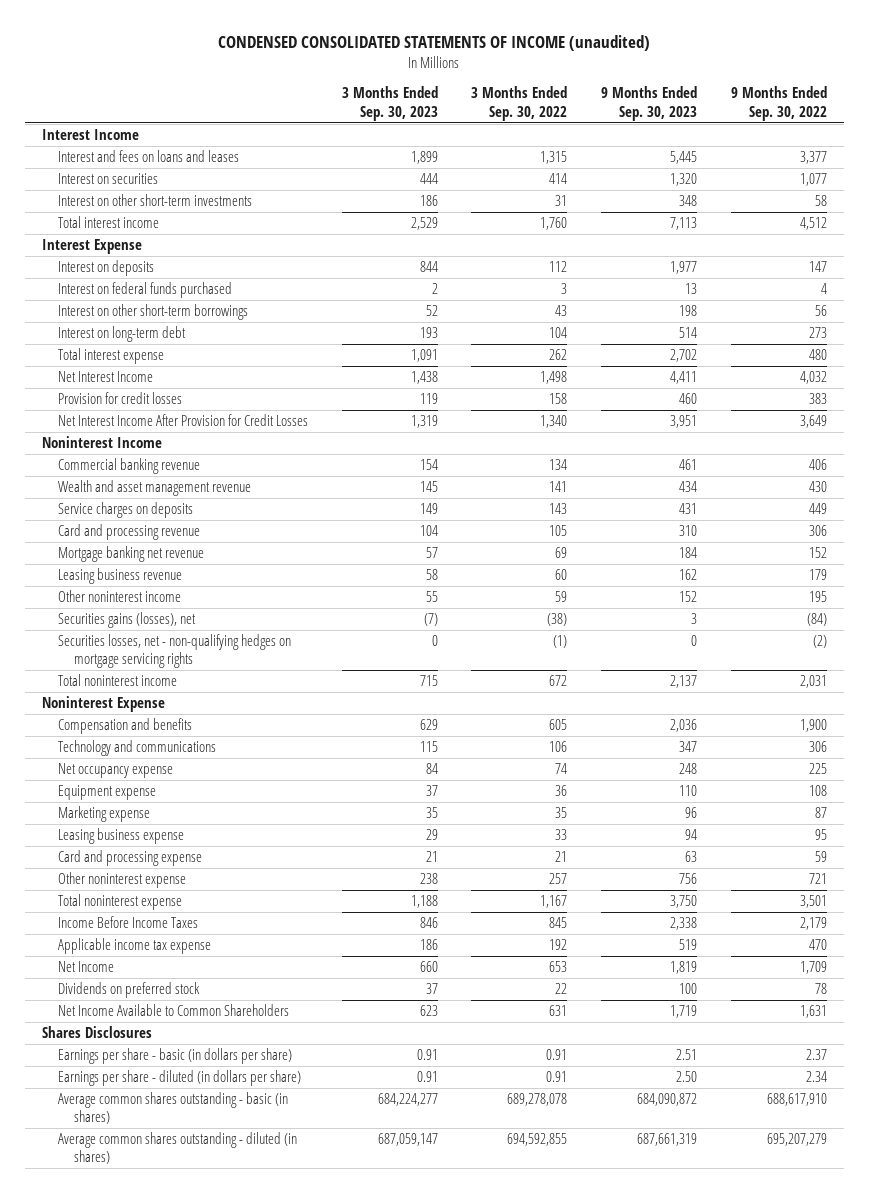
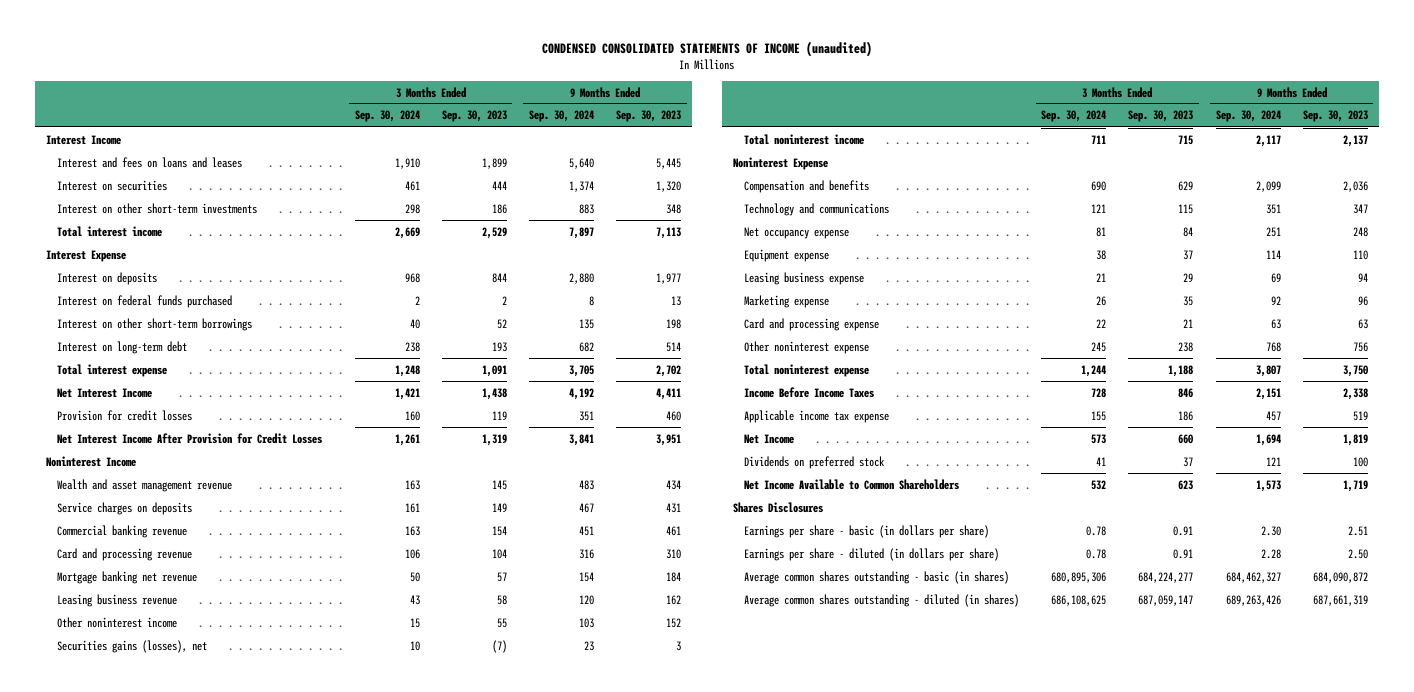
- | 3 Months Ended Sep. 30, 2023 | 3 Months Ended Sep. 30, 2022 | 9 Months Ended Sep. 30, 2023 | 9 Months Ended Sep. 30, 2022
+ | 3 Months Ended Sep. 30, 2024 | 3 Months Ended Sep. 30, 2023 | 9 Months Ended Sep. 30, 2024 | 9 Months Ended Sep. 30, 2023
moved down: Commercial banking revenue | 163 | 154 | 451 | 461
- Securities losses, net - non-qualifying hedges on mortgage servicing rights | 0 | (1) | 0 | (2)
moved down: Marketing expense | 26 | 35 | 92 | 96

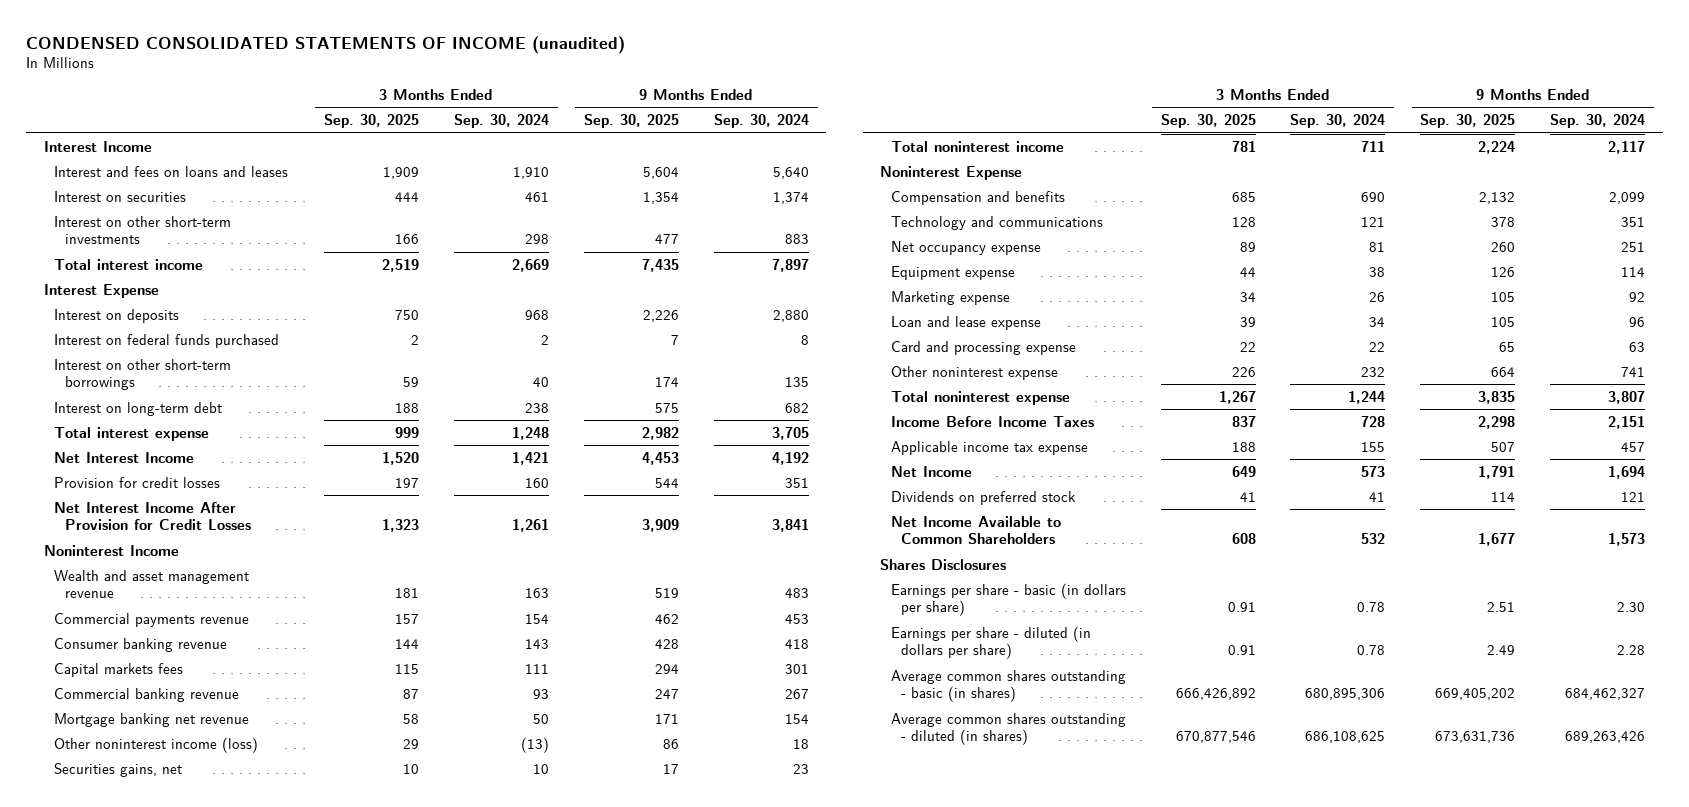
- | 3 Months Ended Sep. 30, 2024 | 3 Months Ended Sep. 30, 2023 | 9 Months Ended Sep. 30, 2024 | 9 Months Ended Sep. 30, 2023
+ | 3 Months Ended Sep. 30, 2025 | 3 Months Ended Sep. 30, 2024 | 9 Months Ended Sep. 30, 2025 | 9 Months Ended Sep. 30, 2024
- Service charges on deposits | 161 | 149 | 467 | 431
- Commercial banking revenue | 163 | 154 | 451 | 461
- Card and processing revenue | 106 | 104 | 316 | 310
+ Commercial payments revenue | 157 | 154 | 462 | 453
+ Consumer banking revenue | 144 | 143 | 428 | 418
+ Capital markets fees | 115 | 111 | 294 | 301
+ Commercial banking revenue | 87 | 93 | 247 | 267
- Leasing business revenue | 43 | 58 | 120 | 162
- Other noninterest income | 15 | 55 | 103 | 152
- Securities gains (losses), net | 10 | (7) | 23 | 3
+ Other noninterest income (loss) | 29 | (13) | 86 | 18
+ Securities gains, net | 10 | 10 | 17 | 23
- Leasing business expense | 21 | 29 | 69 | 94
+ Loan and lease expense | 39 | 34 | 105 | 96
- Other noninterest expense | 245 | 238 | 768 | 756
+ Other noninterest expense | 226 | 232 | 664 | 741

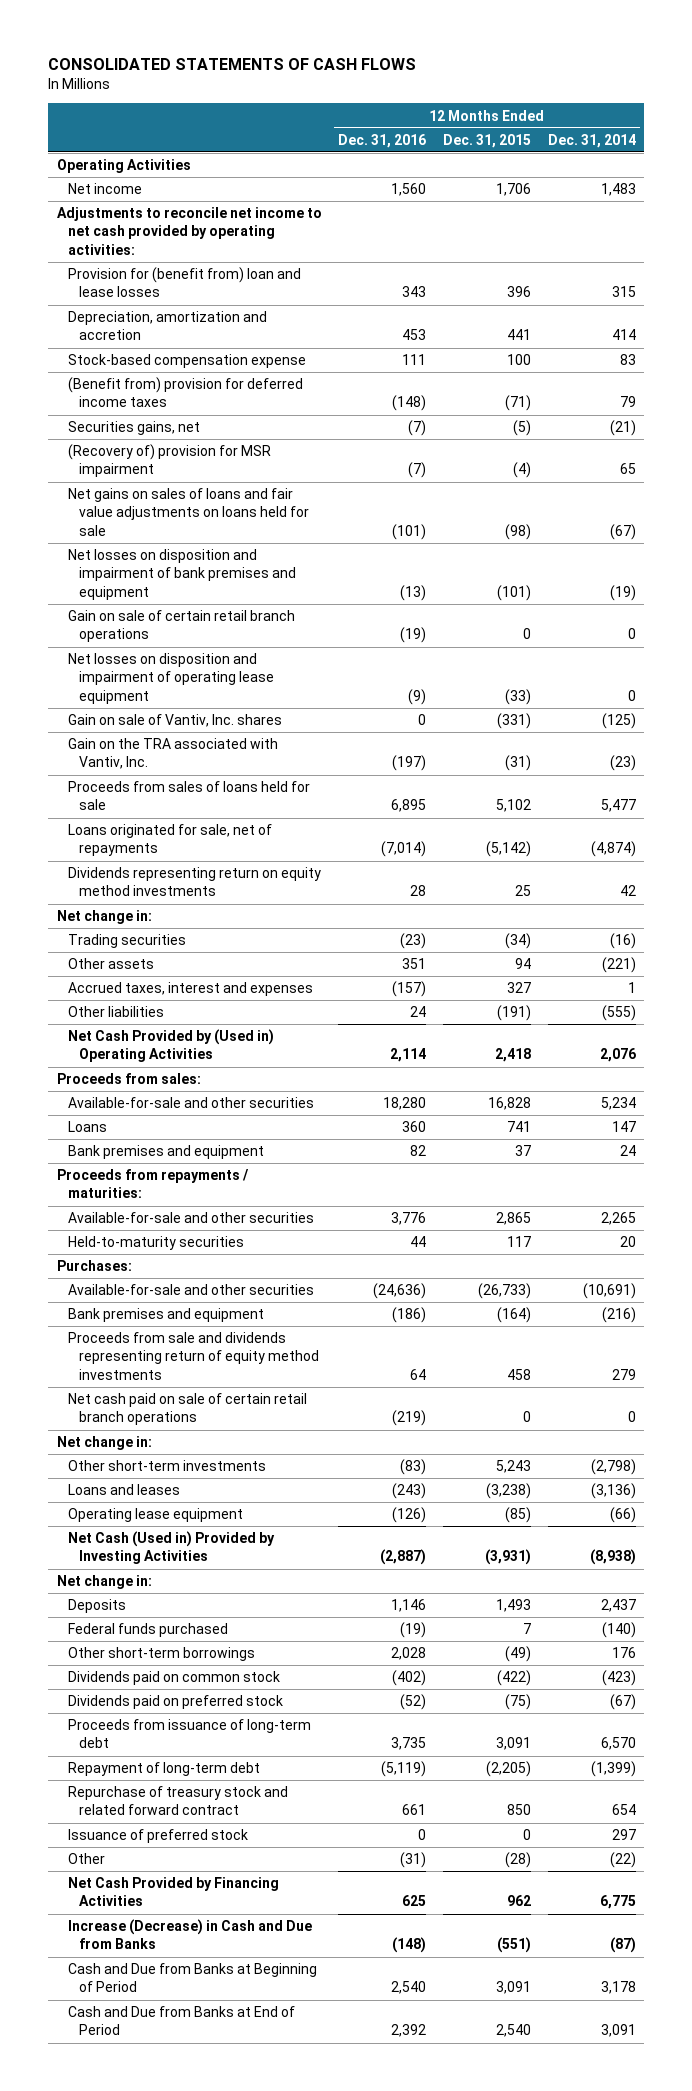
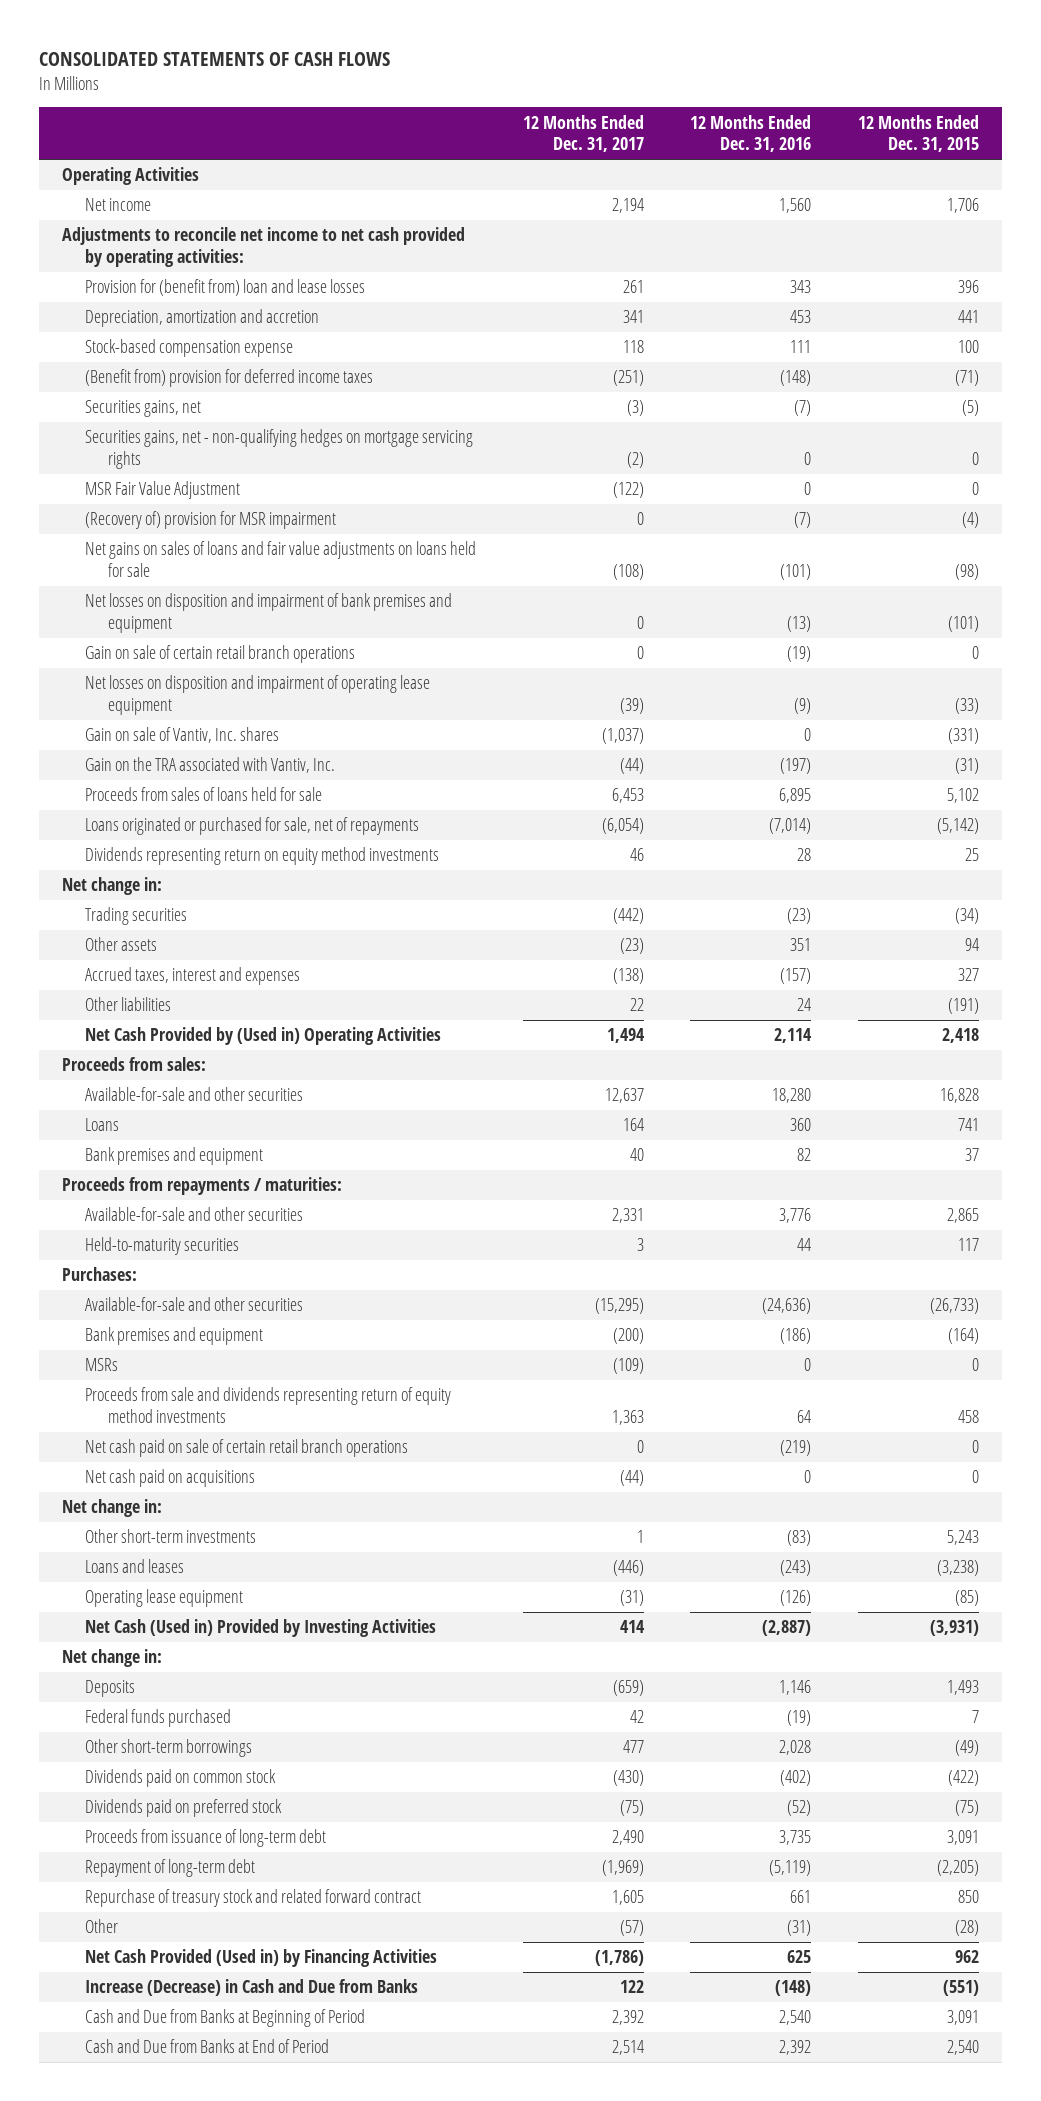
- | 12 Months Ended Dec. 31, 2016 | 12 Months Ended Dec. 31, 2015 | 12 Months Ended Dec. 31, 2014
+ | 12 Months Ended Dec. 31, 2017 | 12 Months Ended Dec. 31, 2016 | 12 Months Ended Dec. 31, 2015
+ Securities gains, net - non-qualifying hedges on mortgage servicing rights | (2) | 0 | 0
+ MSR Fair Value Adjustment | (122) | 0 | 0
- Loans originated for sale, net of repayments | (7,014) | (5,142) | (4,874)
+ Loans originated or purchased for sale, net of repayments | (6,054) | (7,014) | (5,142)
+ MSRs | (109) | 0 | 0
+ Net cash paid on acquisitions | (44) | 0 | 0
- Issuance of preferred stock | 0 | 0 | 297
- Net Cash Provided by Financing Activities | 625 | 962 | 6,775
+ Net Cash Provided (Used in) by Financing Activities | (1,786) | 625 | 962

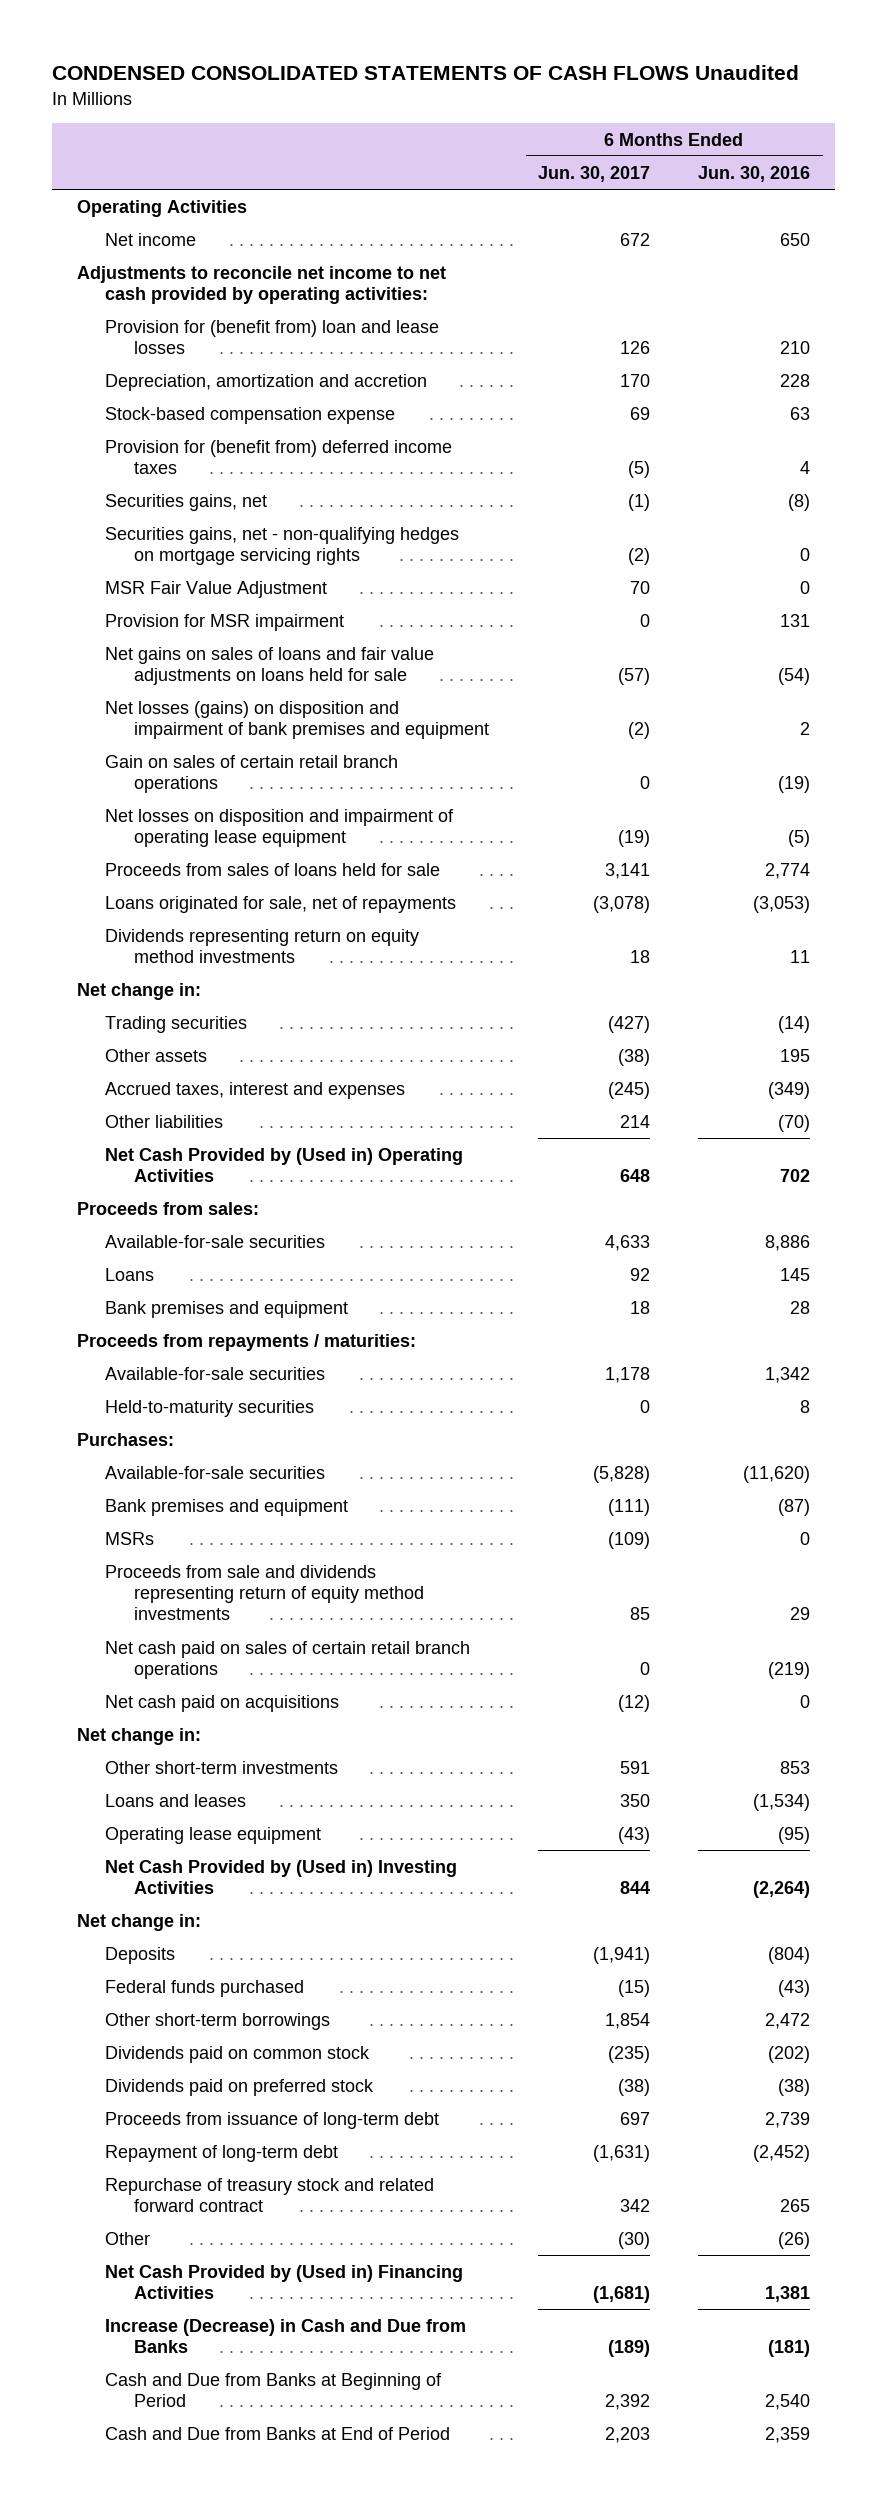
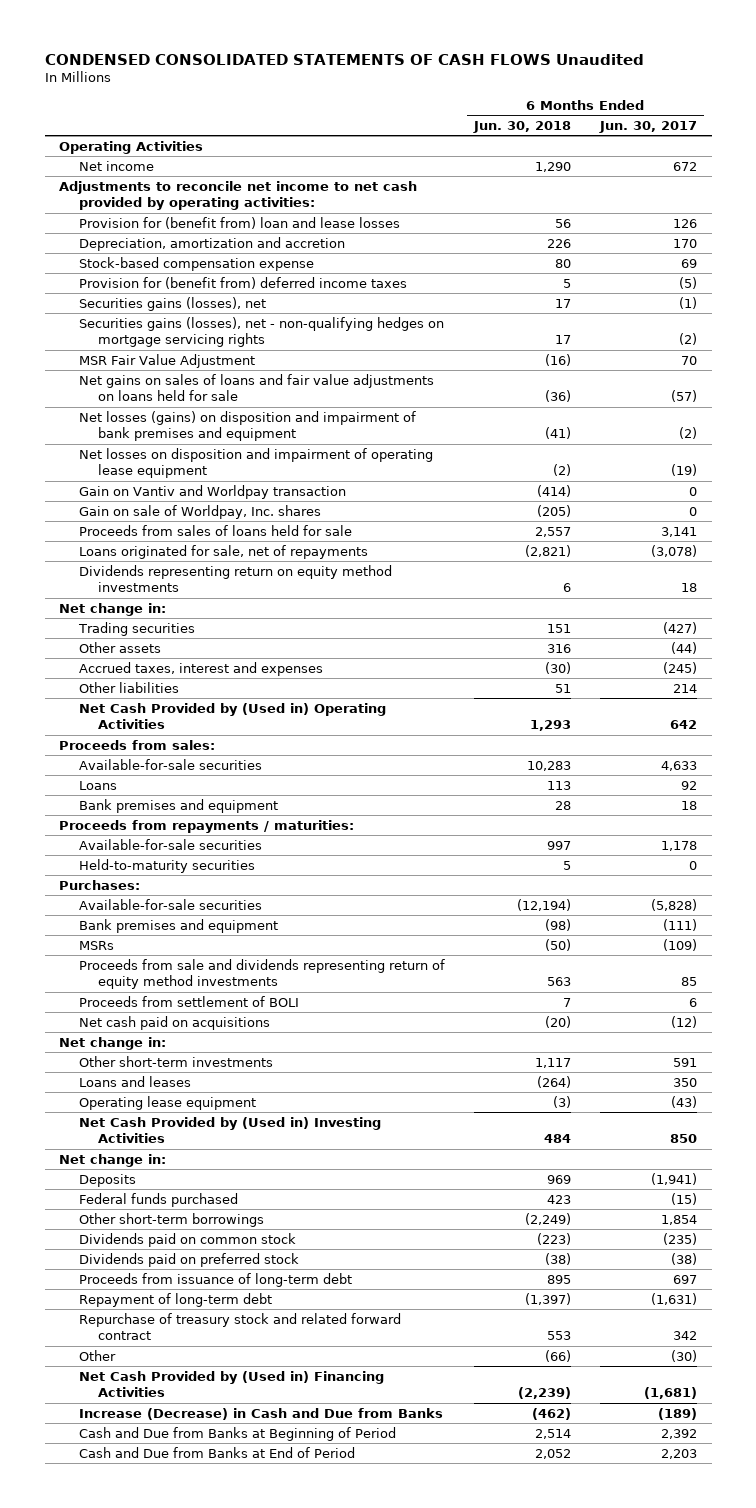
- | 6 Months Ended Jun. 30, 2017 | 6 Months Ended Jun. 30, 2016
+ | 6 Months Ended Jun. 30, 2018 | 6 Months Ended Jun. 30, 2017
- Securities gains, net | (1) | (8)
- Securities gains, net - non-qualifying hedges on mortgage servicing rights | (2) | 0
+ Securities gains (losses), net | 17 | (1)
+ Securities gains (losses), net - non-qualifying hedges on mortgage servicing rights | 17 | (2)
- Provision for MSR impairment | 0 | 131
- Gain on sales of certain retail branch operations | 0 | (19)
+ Gain on Vantiv and Worldpay transaction | (414) | 0
+ Gain on sale of Worldpay, Inc. shares | (205) | 0
- Other assets | (38) | 195
+ Other assets | 316 | (44)
- Net Cash Provided by (Used in) Operating Activities | 648 | 702
+ Net Cash Provided by (Used in) Operating Activities | 1,293 | 642
- Net cash paid on sales of certain retail branch operations | 0 | (219)
+ Proceeds from settlement of BOLI | 7 | 6
- Net Cash Provided by (Used in) Investing Activities | 844 | (2,264)
+ Net Cash Provided by (Used in) Investing Activities | 484 | 850

